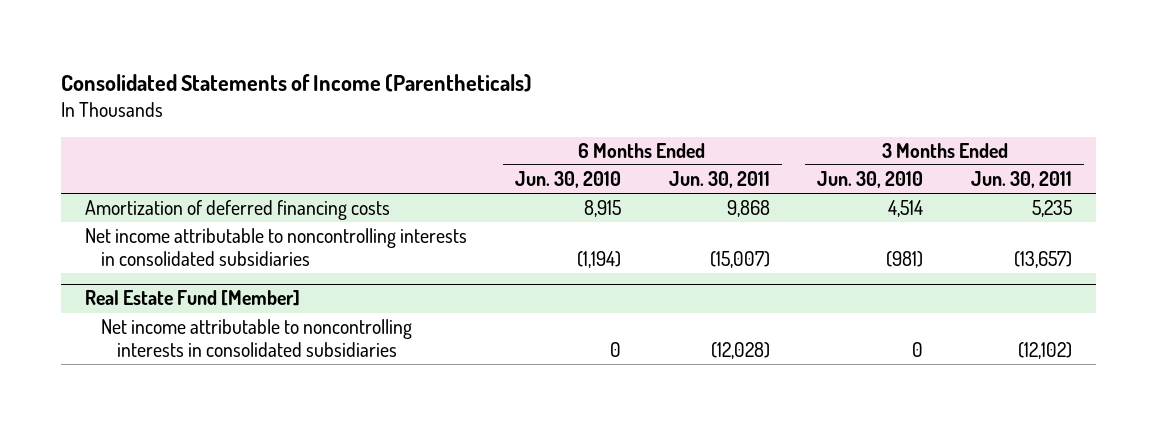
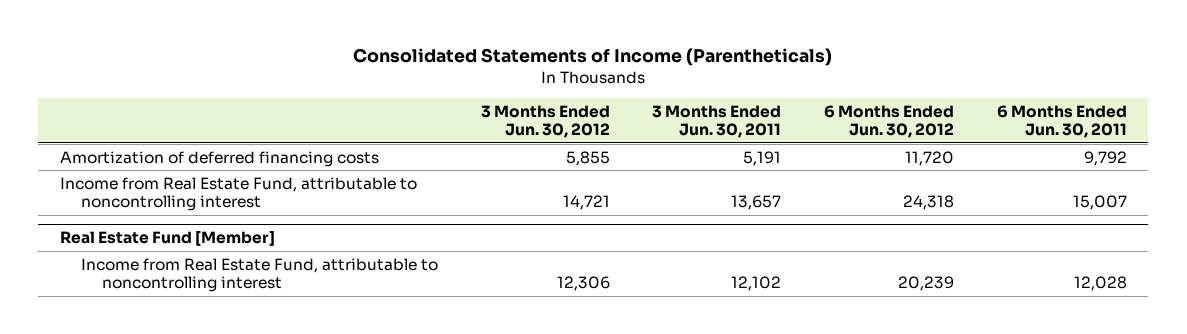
- | 6 Months Ended Jun. 30, 2010 | 6 Months Ended Jun. 30, 2011 | 3 Months Ended Jun. 30, 2010 | 3 Months Ended Jun. 30, 2011
+ | 3 Months Ended Jun. 30, 2012 | 3 Months Ended Jun. 30, 2011 | 6 Months Ended Jun. 30, 2012 | 6 Months Ended Jun. 30, 2011
- Amortization of deferred financing costs | 8,915 | 9,868 | 4,514 | 5,235
- Net income attributable to noncontrolling interests in consolidated subsidiaries | (1,194) | (15,007) | (981) | (13,657)
+ Amortization of deferred financing costs | 5,855 | 5,191 | 11,720 | 9,792
+ Income from Real Estate Fund, attributable to noncontrolling interest | 14,721 | 13,657 | 24,318 | 15,007
@ Real Estate Fund [Member]
- Net income attributable to noncontrolling interests in consolidated subsidiaries | 0 | (12,028) | 0 | (12,102)
+ Income from Real Estate Fund, attributable to noncontrolling interest | 12,306 | 12,102 | 20,239 | 12,028

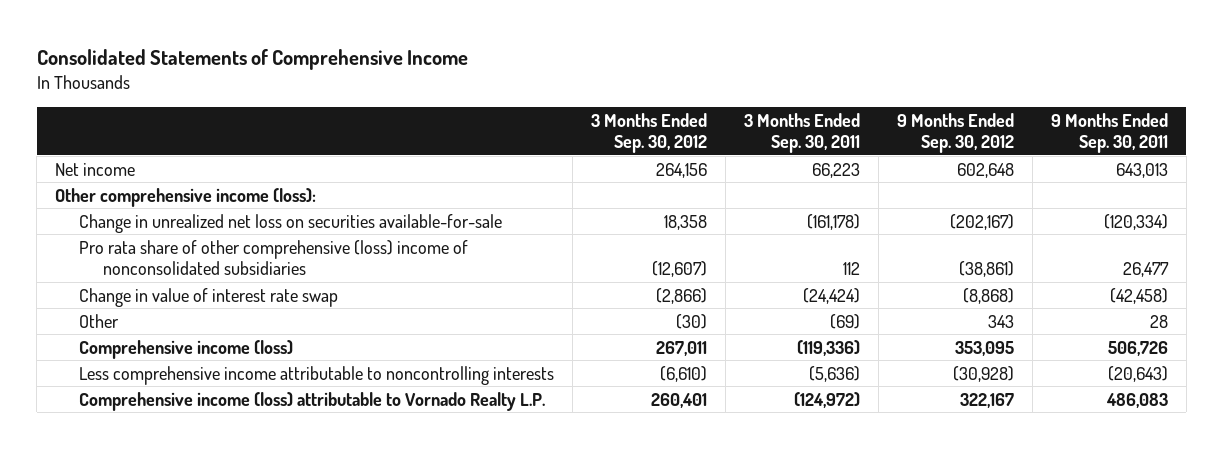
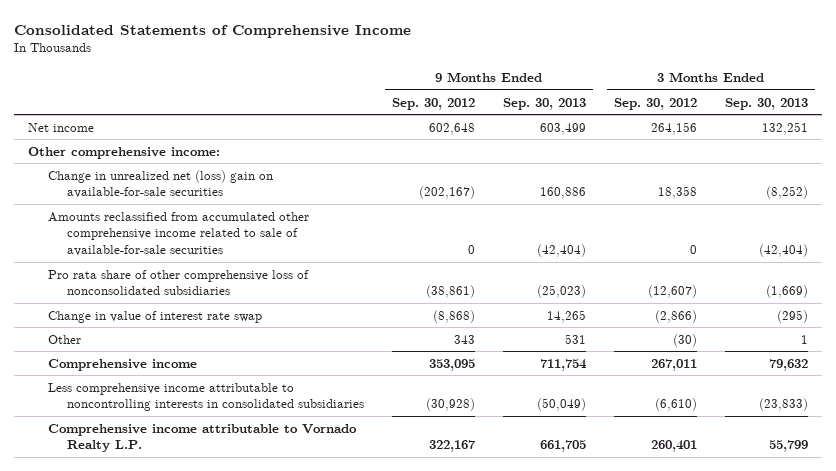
- | 3 Months Ended Sep. 30, 2012 | 3 Months Ended Sep. 30, 2011 | 9 Months Ended Sep. 30, 2012 | 9 Months Ended Sep. 30, 2011
+ | 9 Months Ended Sep. 30, 2012 | 9 Months Ended Sep. 30, 2013 | 3 Months Ended Sep. 30, 2012 | 3 Months Ended Sep. 30, 2013
- Other comprehensive income (loss):
- Change in unrealized net loss on securities available-for-sale | 18,358 | (161,178) | (202,167) | (120,334)
- Pro rata share of other comprehensive (loss) income of nonconsolidated subsidiaries | (12,607) | 112 | (38,861) | 26,477
+ Other comprehensive income:
+ Change in unrealized net (loss) gain on available-for-sale securities | (202,167) | 160,886 | 18,358 | (8,252)
+ Amounts reclassified from accumulated other comprehensive income related to sale of available-for-sale securities | 0 | (42,404) | 0 | (42,404)
+ Pro rata share of other comprehensive loss of nonconsolidated subsidiaries | (38,861) | (25,023) | (12,607) | (1,669)
- Comprehensive income (loss) | 267,011 | (119,336) | 353,095 | 506,726
- Less comprehensive income attributable to noncontrolling interests | (6,610) | (5,636) | (30,928) | (20,643)
- Comprehensive income (loss) attributable to Vornado Realty L.P. | 260,401 | (124,972) | 322,167 | 486,083
+ Comprehensive income | 353,095 | 711,754 | 267,011 | 79,632
+ Less comprehensive income attributable to noncontrolling interests in consolidated subsidiaries | (30,928) | (50,049) | (6,610) | (23,833)
+ Comprehensive income attributable to Vornado Realty L.P. | 322,167 | 661,705 | 260,401 | 55,799

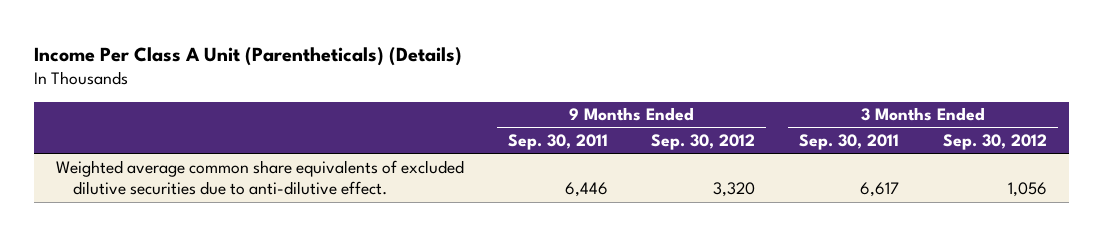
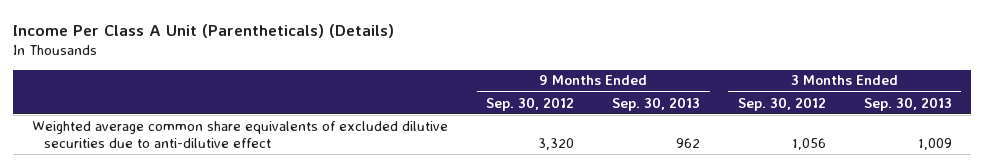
- | 9 Months Ended Sep. 30, 2011 | 9 Months Ended Sep. 30, 2012 | 3 Months Ended Sep. 30, 2011 | 3 Months Ended Sep. 30, 2012
+ | 9 Months Ended Sep. 30, 2012 | 9 Months Ended Sep. 30, 2013 | 3 Months Ended Sep. 30, 2012 | 3 Months Ended Sep. 30, 2013
- Weighted average common share equivalents of excluded dilutive securities due to anti-dilutive effect. | 6,446 | 3,320 | 6,617 | 1,056
+ Weighted average common share equivalents of excluded dilutive securities due to anti-dilutive effect | 3,320 | 962 | 1,056 | 1,009

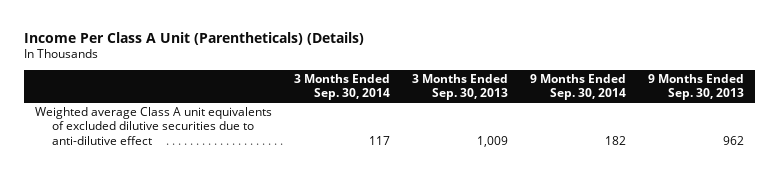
- | 9 Months Ended Sep. 30, 2012 | 9 Months Ended Sep. 30, 2013 | 3 Months Ended Sep. 30, 2012 | 3 Months Ended Sep. 30, 2013
+ | 3 Months Ended Sep. 30, 2014 | 3 Months Ended Sep. 30, 2013 | 9 Months Ended Sep. 30, 2014 | 9 Months Ended Sep. 30, 2013
- Weighted average common share equivalents of excluded dilutive securities due to anti-dilutive effect | 3,320 | 962 | 1,056 | 1,009
+ Weighted average Class A unit equivalents of excluded dilutive securities due to anti-dilutive effect | 117 | 1,009 | 182 | 962

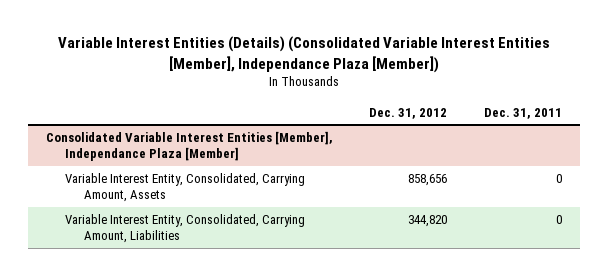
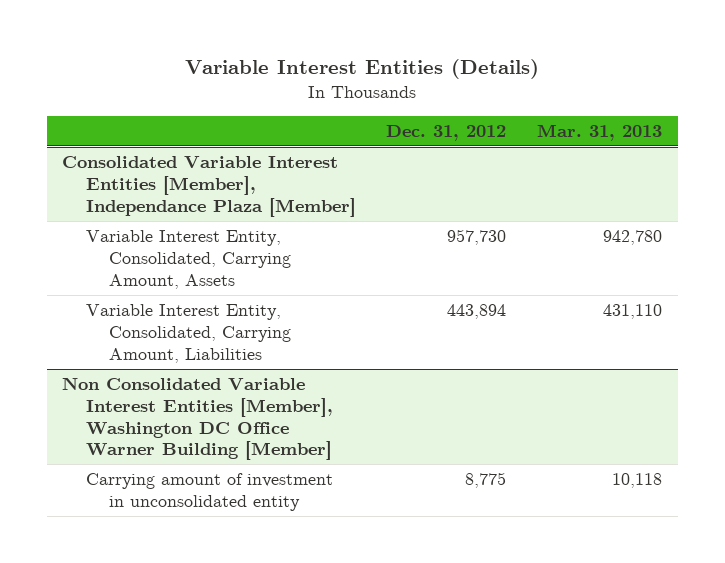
- Variable Interest Entities (Details) (Consolidated Variable Interest Entities [Member], Independance Plaza [Member])
+ Variable Interest Entities (Details)
- | Dec. 31, 2012 | Dec. 31, 2011
+ | Dec. 31, 2012 | Mar. 31, 2013
@ Consolidated Variable Interest Entities [Member], Independance Plaza [Member]
- Variable Interest Entity, Consolidated, Carrying Amount, Assets | 858,656 | 0
- Variable Interest Entity, Consolidated, Carrying Amount, Liabilities | 344,820 | 0
+ Variable Interest Entity, Consolidated, Carrying Amount, Assets | 957,730 | 942,780
+ Variable Interest Entity, Consolidated, Carrying Amount, Liabilities | 443,894 | 431,110
+ Non Consolidated Variable Interest Entities [Member], Washington DC Office Warner Building [Member]
+ Carrying amount of investment in unconsolidated entity | 8,775 | 10,118

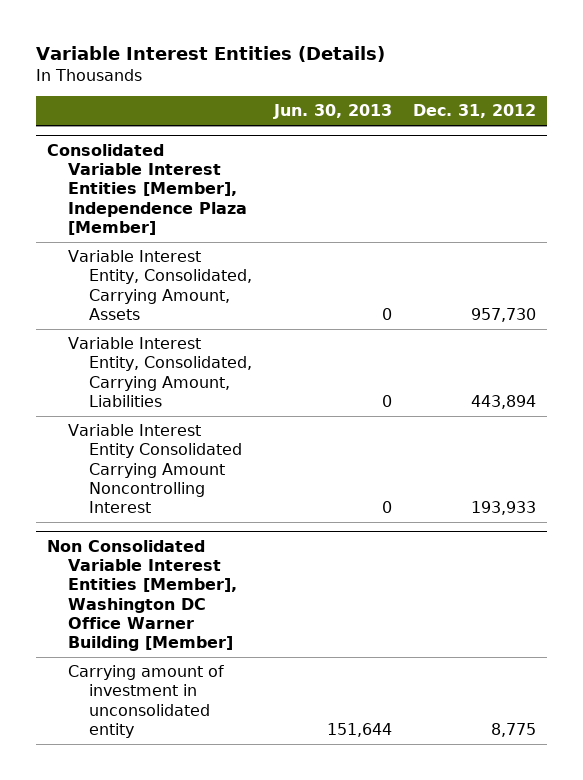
- | Dec. 31, 2012 | Mar. 31, 2013
+ | Jun. 30, 2013 | Dec. 31, 2012
- Consolidated Variable Interest Entities [Member], Independance Plaza [Member]
+ Consolidated Variable Interest Entities [Member], Independence Plaza [Member]
+ Variable Interest Entity Consolidated Carrying Amount Noncontrolling Interest | 0 | 193,933

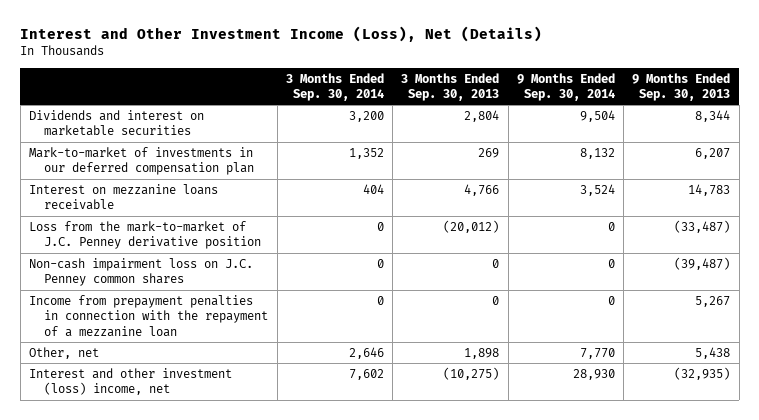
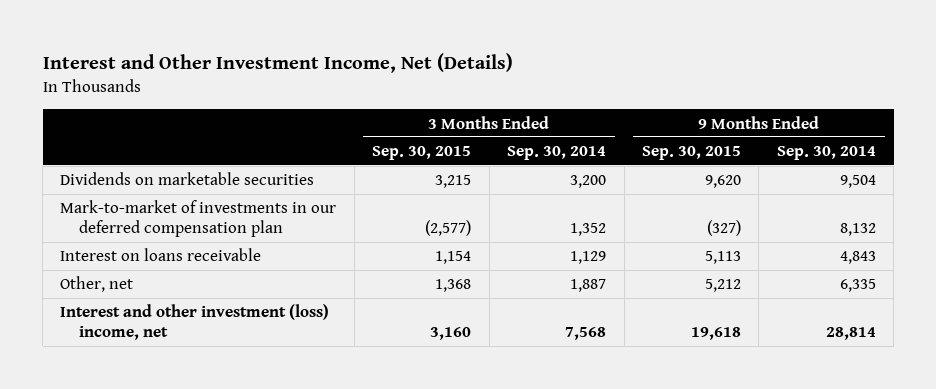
- Interest and Other Investment Income (Loss), Net (Details)
+ Interest and Other Investment Income, Net (Details)
- | 3 Months Ended Sep. 30, 2014 | 3 Months Ended Sep. 30, 2013 | 9 Months Ended Sep. 30, 2014 | 9 Months Ended Sep. 30, 2013
+ | 3 Months Ended Sep. 30, 2015 | 3 Months Ended Sep. 30, 2014 | 9 Months Ended Sep. 30, 2015 | 9 Months Ended Sep. 30, 2014
- Dividends and interest on marketable securities | 3,200 | 2,804 | 9,504 | 8,344
+ Dividends on marketable securities | 3,215 | 3,200 | 9,620 | 9,504
- Interest on mezzanine loans receivable | 404 | 4,766 | 3,524 | 14,783
- Loss from the mark-to-market of J.C. Penney derivative position | 0 | (20,012) | 0 | (33,487)
- Non-cash impairment loss on J.C. Penney common shares | 0 | 0 | 0 | (39,487)
- Income from prepayment penalties in connection with the repayment of a mezzanine loan | 0 | 0 | 0 | 5,267
- Other, net | 2,646 | 1,898 | 7,770 | 5,438
- Interest and other investment (loss) income, net | 7,602 | (10,275) | 28,930 | (32,935)
+ Interest on loans receivable | 1,154 | 1,129 | 5,113 | 4,843
+ Other, net | 1,368 | 1,887 | 5,212 | 6,335
+ Interest and other investment (loss) income, net | 3,160 | 7,568 | 19,618 | 28,814

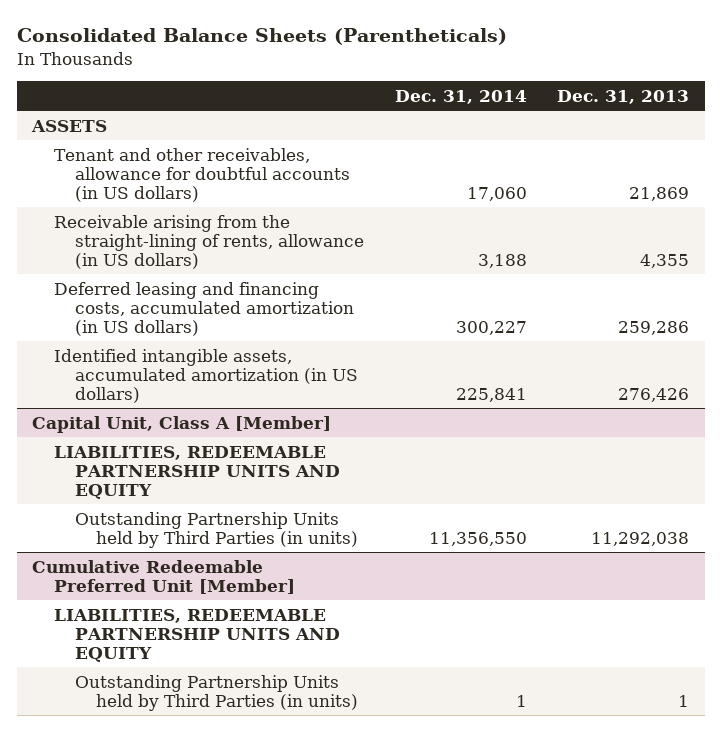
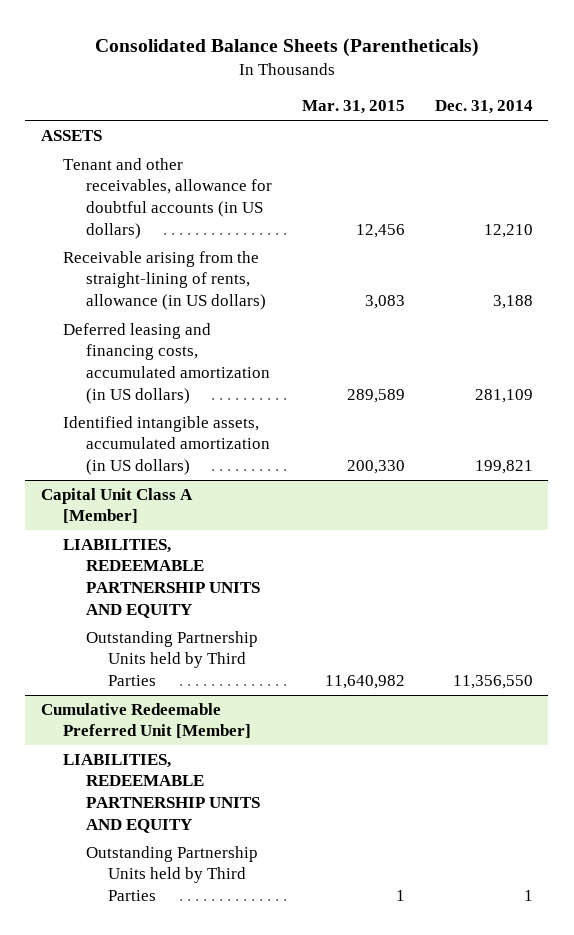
- | Dec. 31, 2014 | Dec. 31, 2013
+ | Mar. 31, 2015 | Dec. 31, 2014
- Tenant and other receivables, allowance for doubtful accounts (in US dollars) | 17,060 | 21,869
+ Tenant and other receivables, allowance for doubtful accounts (in US dollars) | 12,456 | 12,210
- Deferred leasing and financing costs, accumulated amortization (in US dollars) | 300,227 | 259,286
- Identified intangible assets, accumulated amortization (in US dollars) | 225,841 | 276,426
- Capital Unit, Class A [Member]
+ Deferred leasing and financing costs, accumulated amortization (in US dollars) | 289,589 | 281,109
+ Identified intangible assets, accumulated amortization (in US dollars) | 200,330 | 199,821
+ Capital Unit Class A [Member]
- Outstanding Partnership Units held by Third Parties (in units) | 11,356,550 | 11,292,038
+ Outstanding Partnership Units held by Third Parties | 11,640,982 | 11,356,550
@ Cumulative Redeemable Preferred Unit [Member]
- Outstanding Partnership Units held by Third Parties (in units) | 1 | 1
+ Outstanding Partnership Units held by Third Parties | 1 | 1

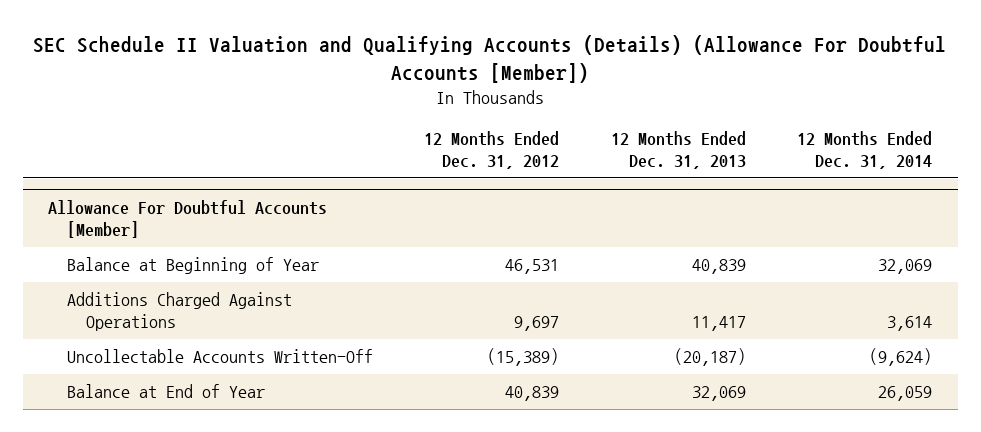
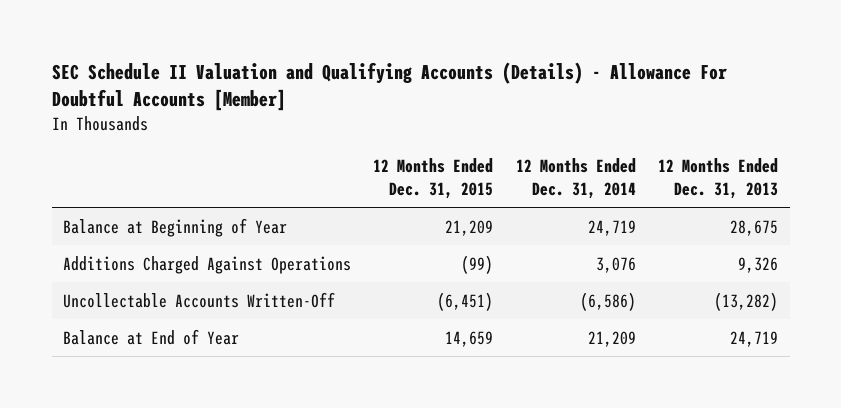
- SEC Schedule II Valuation and Qualifying Accounts (Details) (Allowance For Doubtful Accounts [Member])
+ SEC Schedule II Valuation and Qualifying Accounts (Details) - Allowance For Doubtful Accounts [Member]
- | 12 Months Ended Dec. 31, 2012 | 12 Months Ended Dec. 31, 2013 | 12 Months Ended Dec. 31, 2014
+ | 12 Months Ended Dec. 31, 2015 | 12 Months Ended Dec. 31, 2014 | 12 Months Ended Dec. 31, 2013
- Allowance For Doubtful Accounts [Member]
- Balance at Beginning of Year | 46,531 | 40,839 | 32,069
- Additions Charged Against Operations | 9,697 | 11,417 | 3,614
- Uncollectable Accounts Written-Off | (15,389) | (20,187) | (9,624)
- Balance at End of Year | 40,839 | 32,069 | 26,059
+ Balance at Beginning of Year | 21,209 | 24,719 | 28,675
+ Additions Charged Against Operations | (99) | 3,076 | 9,326
+ Uncollectable Accounts Written-Off | (6,451) | (6,586) | (13,282)
+ Balance at End of Year | 14,659 | 21,209 | 24,719

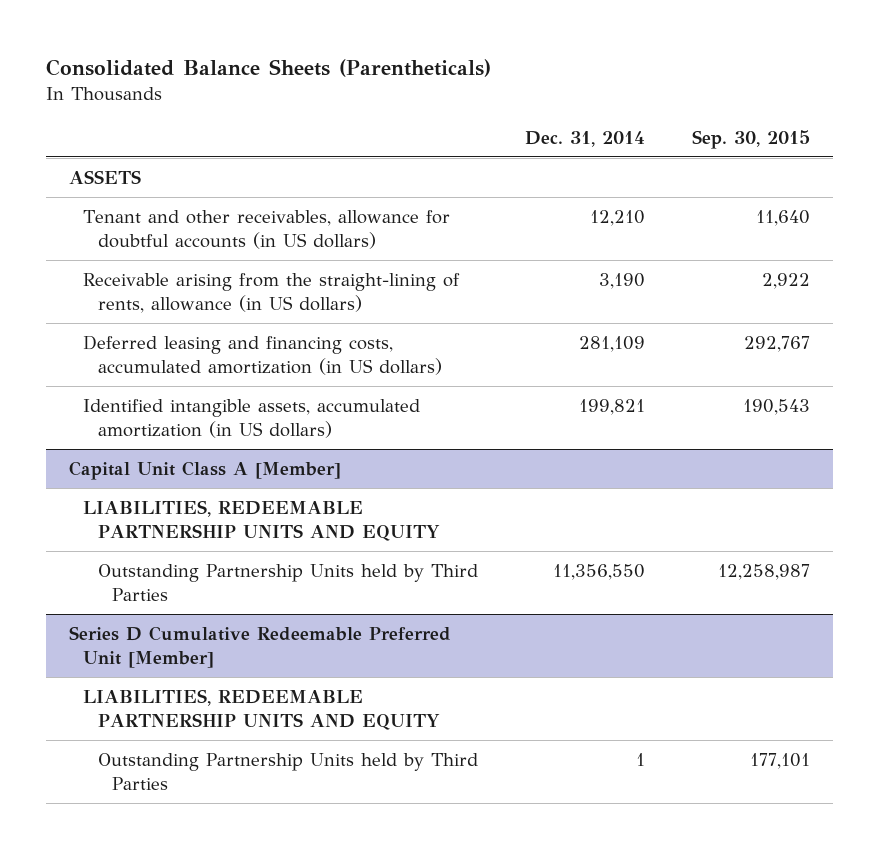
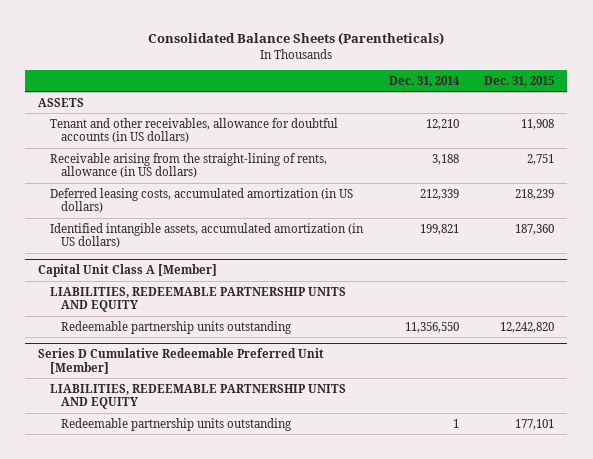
- | Dec. 31, 2014 | Sep. 30, 2015
+ | Dec. 31, 2014 | Dec. 31, 2015
- Receivable arising from the straight-lining of rents, allowance (in US dollars) | 3,190 | 2,922
- Deferred leasing and financing costs, accumulated amortization (in US dollars) | 281,109 | 292,767
+ Receivable arising from the straight-lining of rents, allowance (in US dollars) | 3,188 | 2,751
+ Deferred leasing costs, accumulated amortization (in US dollars) | 212,339 | 218,239
@ Capital Unit Class A [Member]
- Outstanding Partnership Units held by Third Parties | 11,356,550 | 12,258,987
+ Redeemable partnership units outstanding | 11,356,550 | 12,242,820
@ Series D Cumulative Redeemable Preferred Unit [Member]
- Outstanding Partnership Units held by Third Parties | 1 | 177,101
+ Redeemable partnership units outstanding | 1 | 177,101

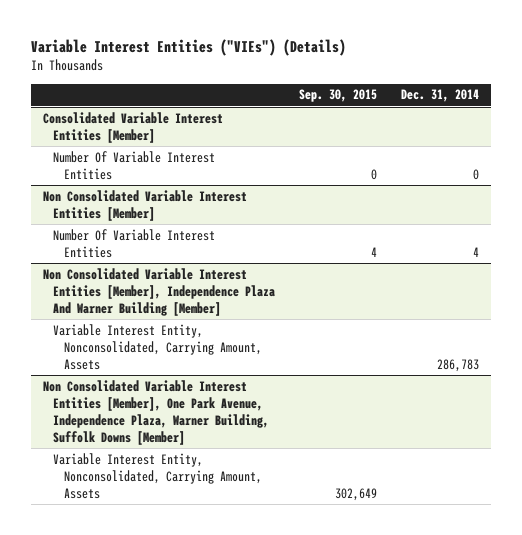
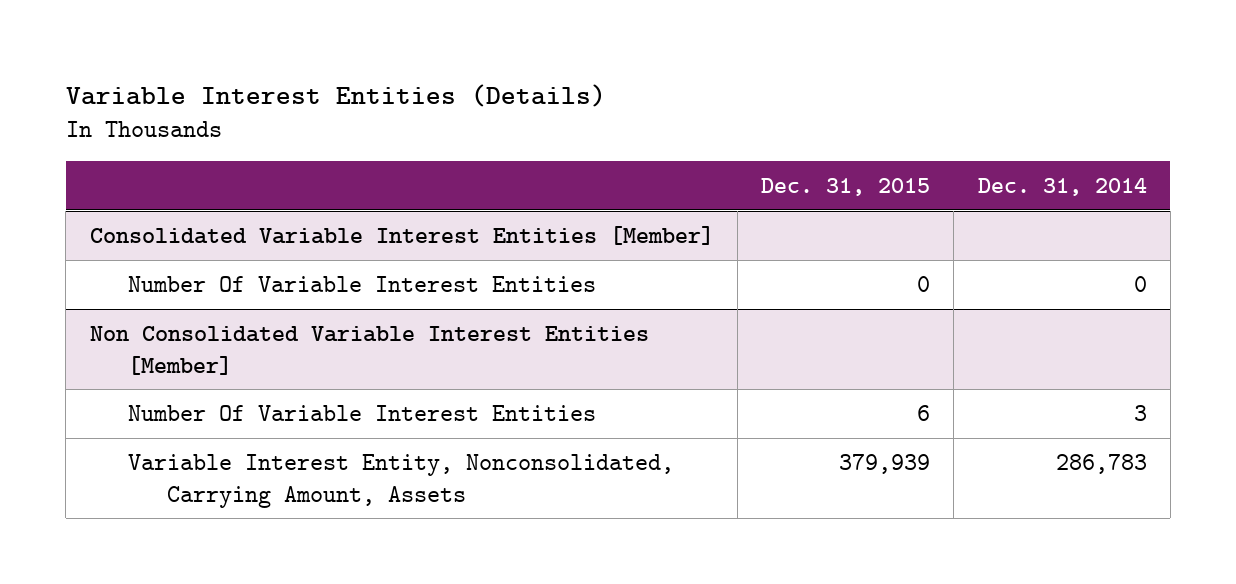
- Variable Interest Entities ("VIEs") (Details)
+ Variable Interest Entities (Details)
- | Sep. 30, 2015 | Dec. 31, 2014
+ | Dec. 31, 2015 | Dec. 31, 2014
@ Non Consolidated Variable Interest Entities [Member]
- Number Of Variable Interest Entities | 4 | 4
- Non Consolidated Variable Interest Entities [Member], Independence Plaza And Warner Building [Member]
@ Non Consolidated Variable Interest Entities [Member]
+ Number Of Variable Interest Entities | 6 | 3
- Non Consolidated Variable Interest Entities [Member], One Park Avenue, Independence Plaza, Warner Building, Suffolk Downs [Member]
- Variable Interest Entity, Nonconsolidated, Carrying Amount, Assets | 302,649 |

